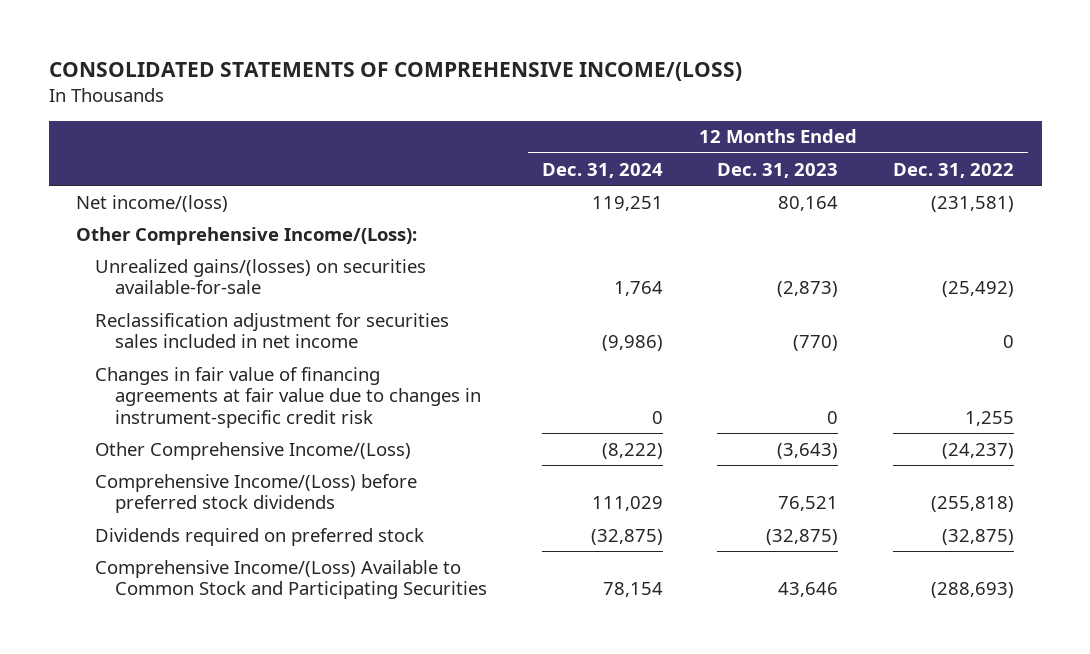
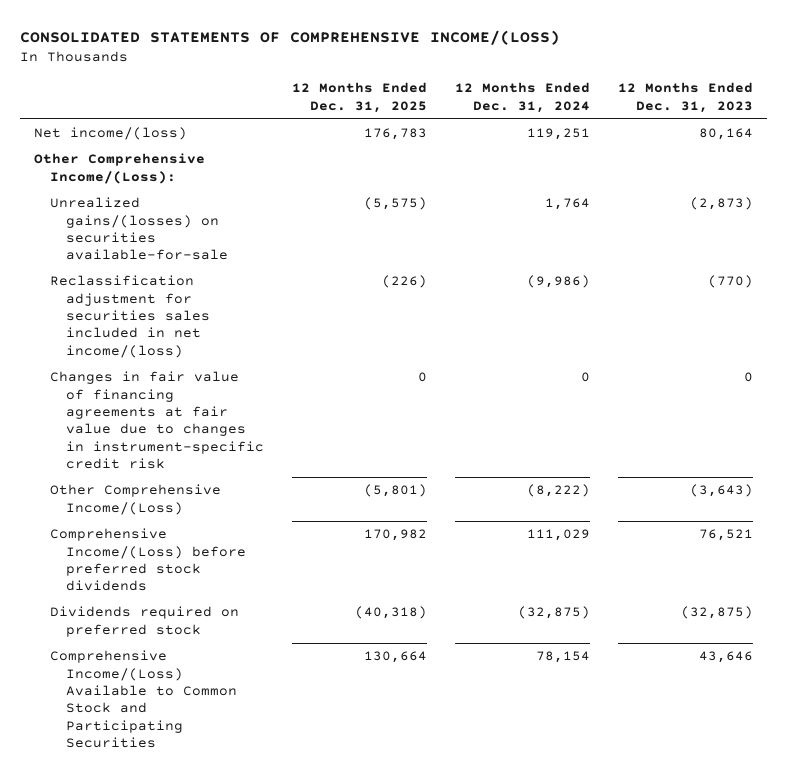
- | 12 Months Ended Dec. 31, 2024 | 12 Months Ended Dec. 31, 2023 | 12 Months Ended Dec. 31, 2022
+ | 12 Months Ended Dec. 31, 2025 | 12 Months Ended Dec. 31, 2024 | 12 Months Ended Dec. 31, 2023
- Reclassification adjustment for securities sales included in net income | (9,986) | (770) | 0
+ Reclassification adjustment for securities sales included in net income/(loss) | (226) | (9,986) | (770)

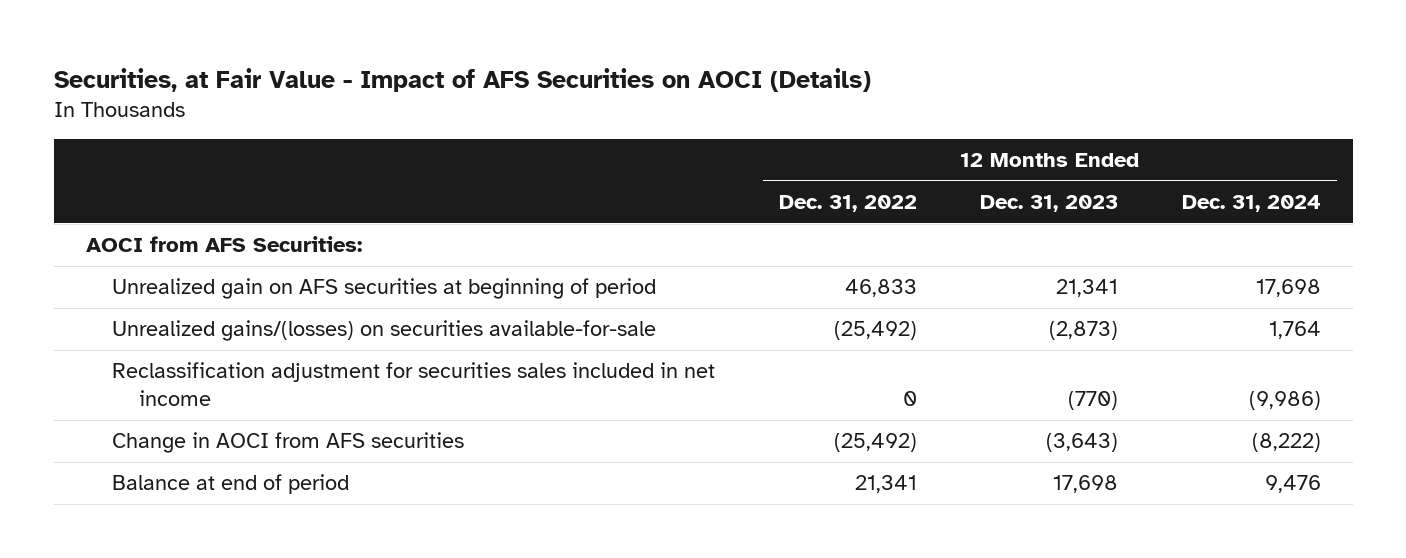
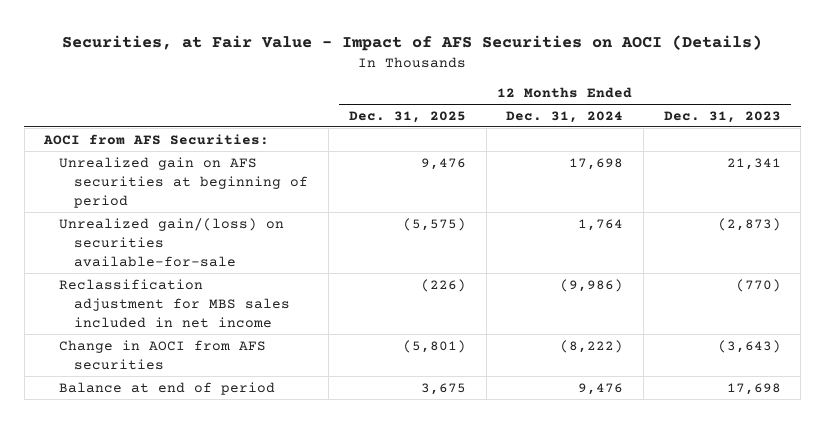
- | 12 Months Ended Dec. 31, 2022 | 12 Months Ended Dec. 31, 2023 | 12 Months Ended Dec. 31, 2024
+ | 12 Months Ended Dec. 31, 2025 | 12 Months Ended Dec. 31, 2024 | 12 Months Ended Dec. 31, 2023
- Unrealized gains/(losses) on securities available-for-sale | (25,492) | (2,873) | 1,764
- Reclassification adjustment for securities sales included in net income | 0 | (770) | (9,986)
+ Unrealized gain/(loss) on securities available-for-sale | (5,575) | 1,764 | (2,873)
+ Reclassification adjustment for MBS sales included in net income | (226) | (9,986) | (770)

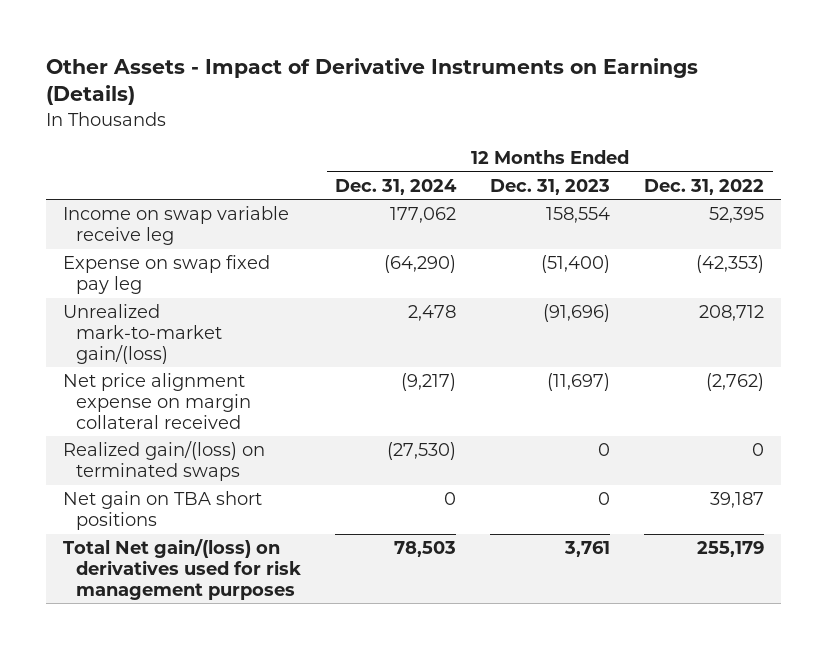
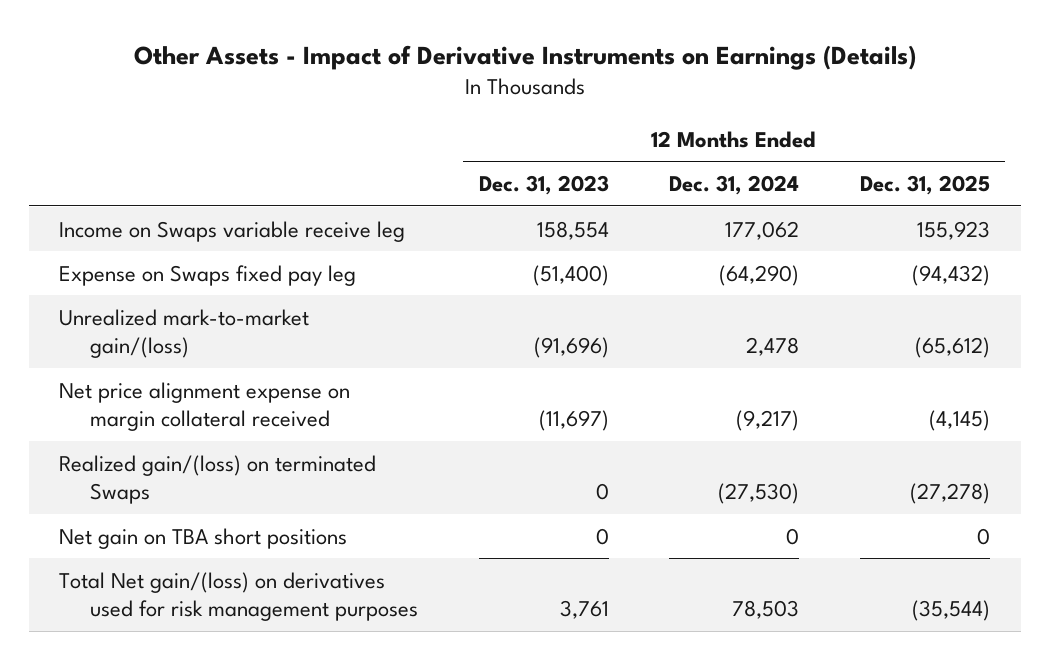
- | 12 Months Ended Dec. 31, 2024 | 12 Months Ended Dec. 31, 2023 | 12 Months Ended Dec. 31, 2022
+ | 12 Months Ended Dec. 31, 2023 | 12 Months Ended Dec. 31, 2024 | 12 Months Ended Dec. 31, 2025
- Income on swap variable receive leg | 177,062 | 158,554 | 52,395
- Expense on swap fixed pay leg | (64,290) | (51,400) | (42,353)
+ Income on Swaps variable receive leg | 158,554 | 177,062 | 155,923
+ Expense on Swaps fixed pay leg | (51,400) | (64,290) | (94,432)
- Realized gain/(loss) on terminated swaps | (27,530) | 0 | 0
+ Realized gain/(loss) on terminated Swaps | 0 | (27,530) | (27,278)

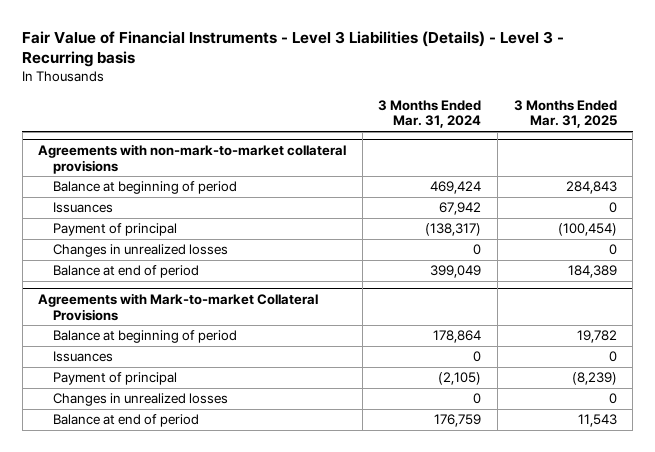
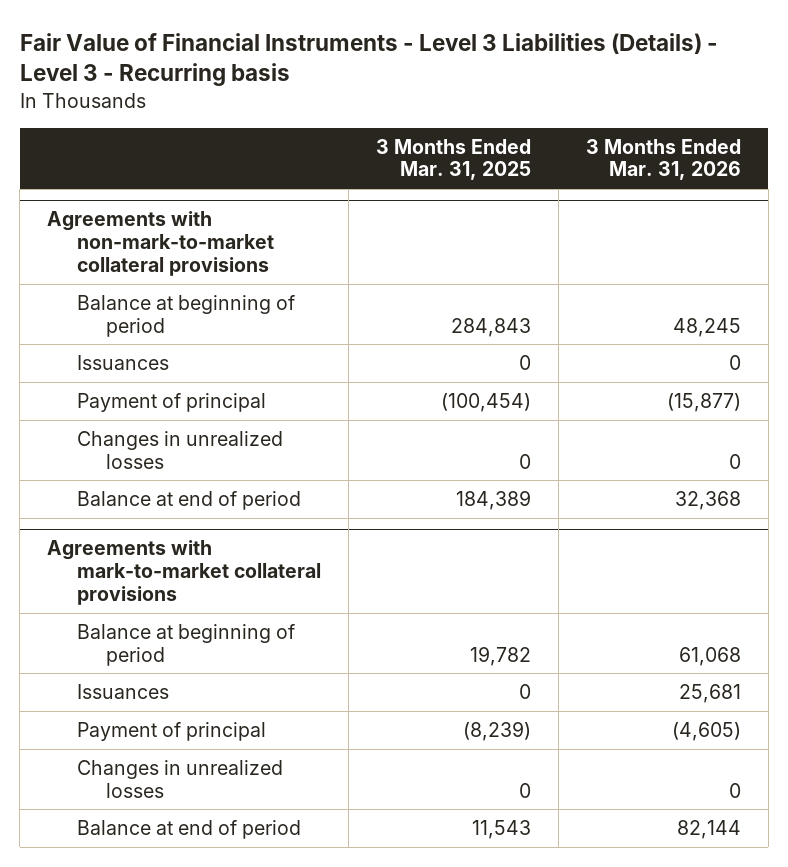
- | 3 Months Ended Mar. 31, 2024 | 3 Months Ended Mar. 31, 2025
+ | 3 Months Ended Mar. 31, 2025 | 3 Months Ended Mar. 31, 2026
- Agreements with Mark-to-market Collateral Provisions
+ Agreements with mark-to-market collateral provisions

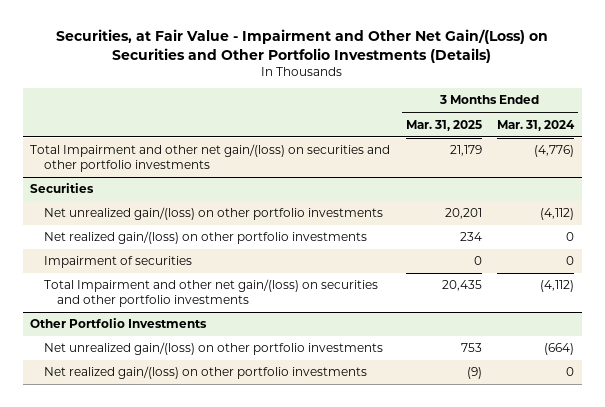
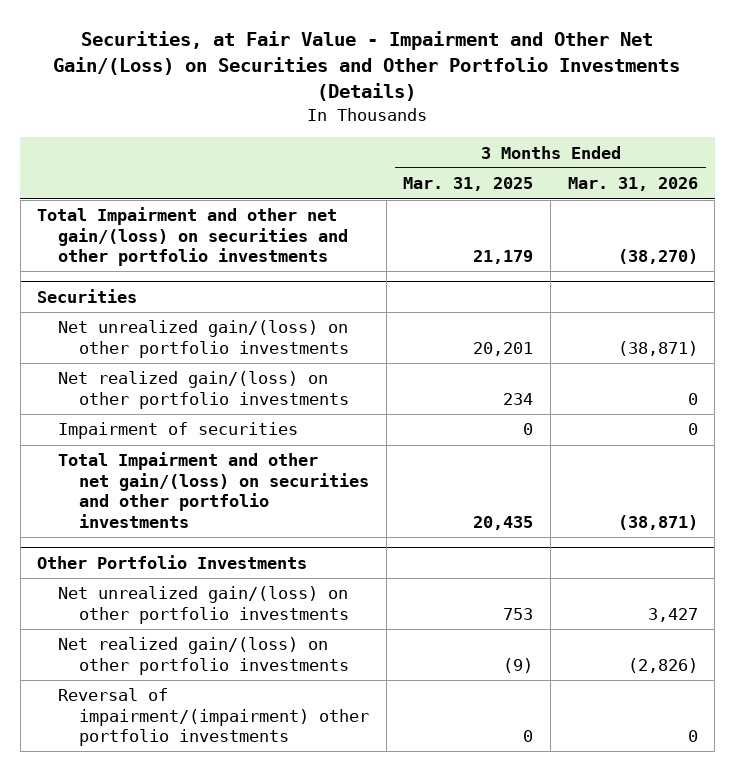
- | 3 Months Ended Mar. 31, 2025 | 3 Months Ended Mar. 31, 2024
+ | 3 Months Ended Mar. 31, 2025 | 3 Months Ended Mar. 31, 2026
@ Other Portfolio Investments
+ Reversal of impairment/(impairment) other portfolio investments | 0 | 0

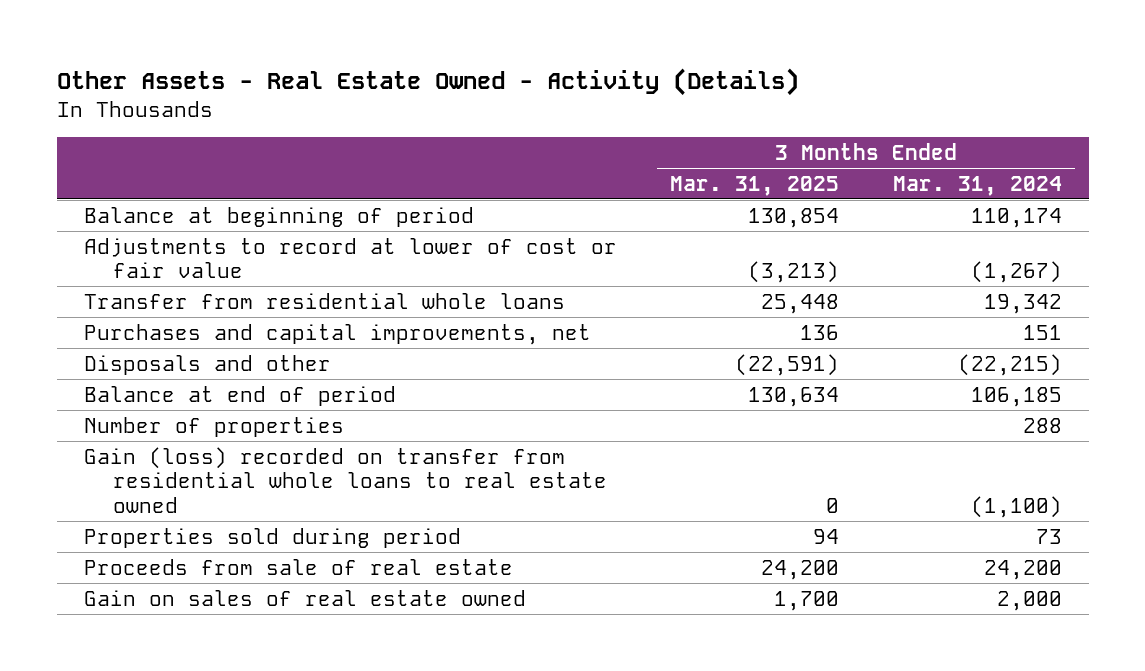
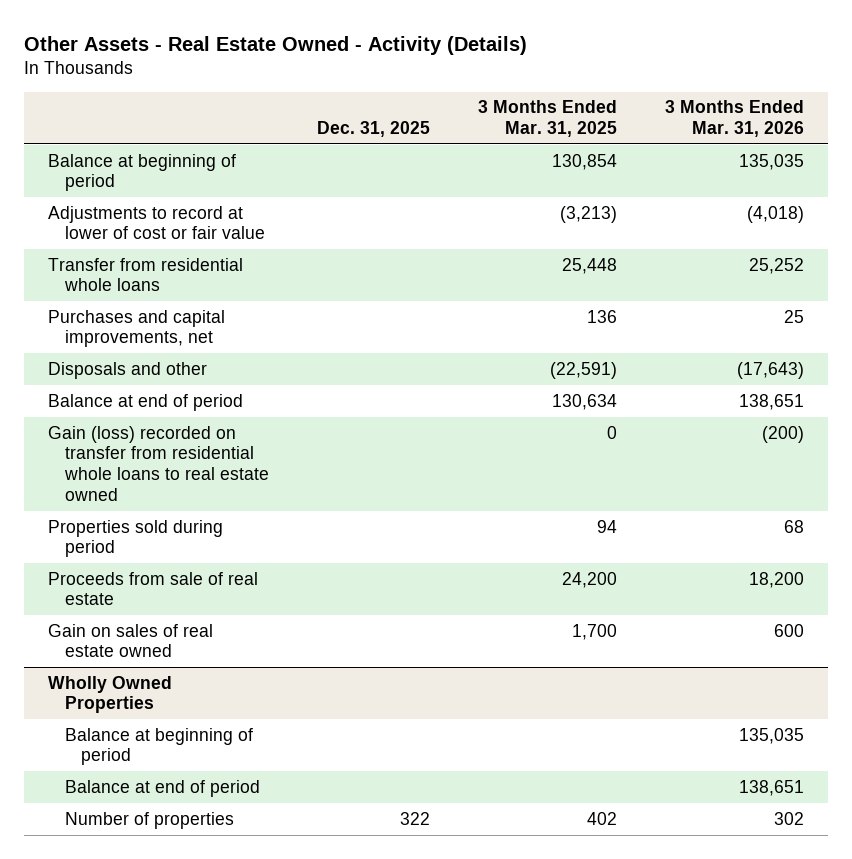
- | 3 Months Ended Mar. 31, 2025 | 3 Months Ended Mar. 31, 2024
+ | Dec. 31, 2025 | 3 Months Ended Mar. 31, 2025 | 3 Months Ended Mar. 31, 2026
- Number of properties | | 288
+ Wholly Owned Properties
+ Balance at beginning of period | | | 135,035
+ Balance at end of period | | | 138,651
+ Number of properties | 322 | 402 | 302

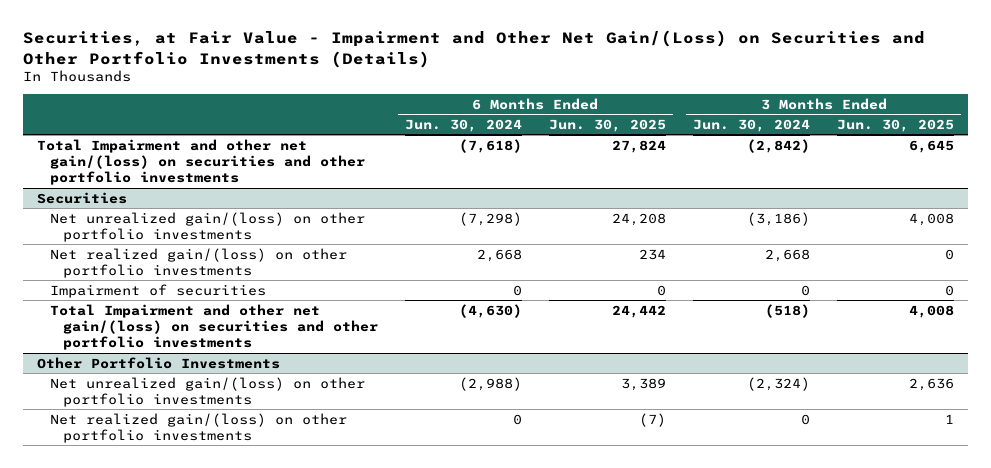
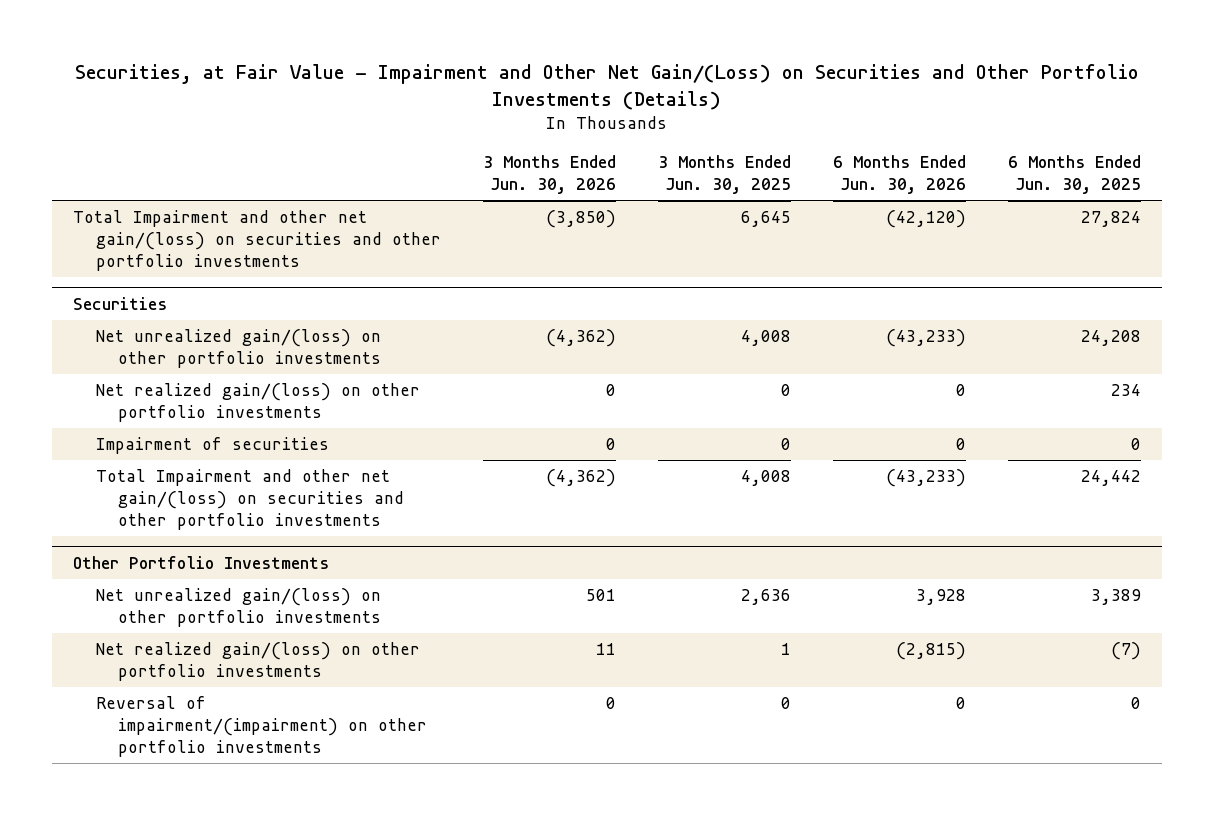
- | 6 Months Ended Jun. 30, 2024 | 6 Months Ended Jun. 30, 2025 | 3 Months Ended Jun. 30, 2024 | 3 Months Ended Jun. 30, 2025
+ | 3 Months Ended Jun. 30, 2026 | 3 Months Ended Jun. 30, 2025 | 6 Months Ended Jun. 30, 2026 | 6 Months Ended Jun. 30, 2025
@ Other Portfolio Investments
+ Reversal of impairment/(impairment) on other portfolio investments | 0 | 0 | 0 | 0

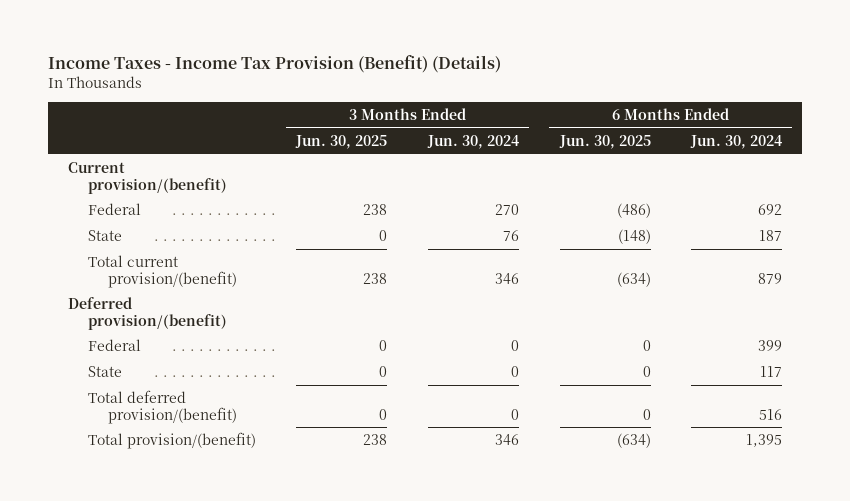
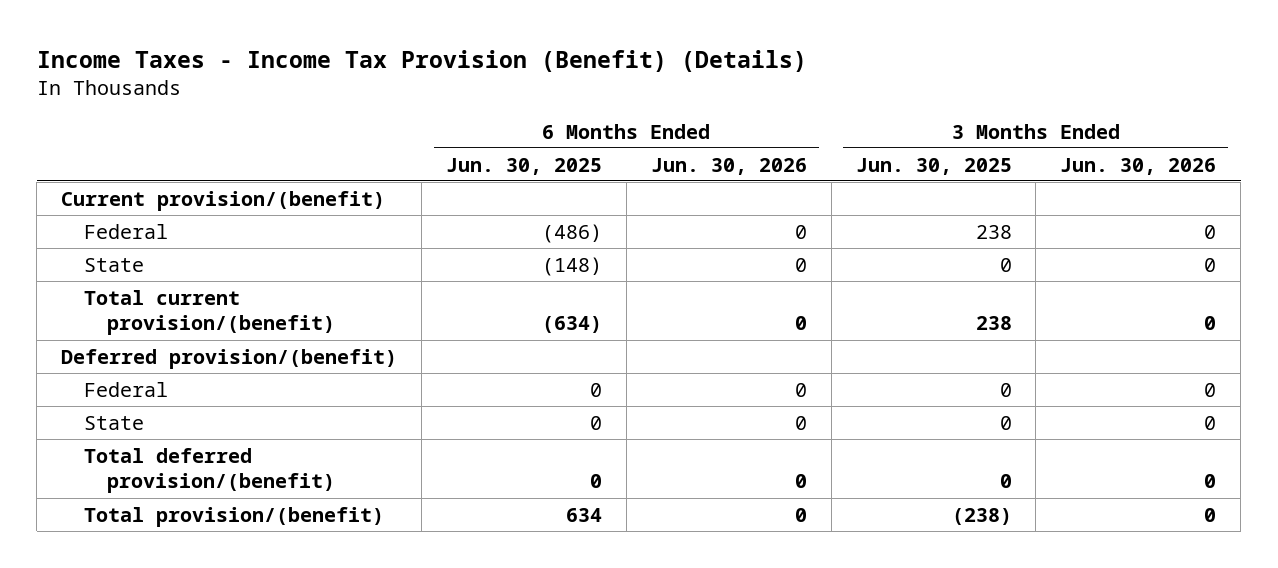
- | 3 Months Ended Jun. 30, 2025 | 3 Months Ended Jun. 30, 2024 | 6 Months Ended Jun. 30, 2025 | 6 Months Ended Jun. 30, 2024
+ | 6 Months Ended Jun. 30, 2025 | 6 Months Ended Jun. 30, 2026 | 3 Months Ended Jun. 30, 2025 | 3 Months Ended Jun. 30, 2026
- Total provision/(benefit) | 238 | 346 | (634) | 1,395
+ Total provision/(benefit) | 634 | 0 | (238) | 0

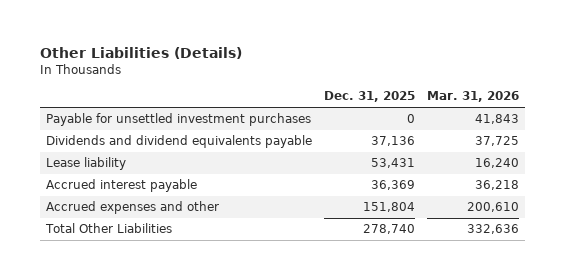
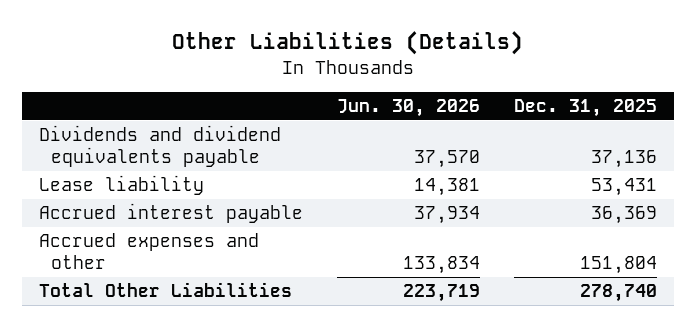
- | Dec. 31, 2025 | Mar. 31, 2026
+ | Jun. 30, 2026 | Dec. 31, 2025
- Payable for unsettled investment purchases | 0 | 41,843

